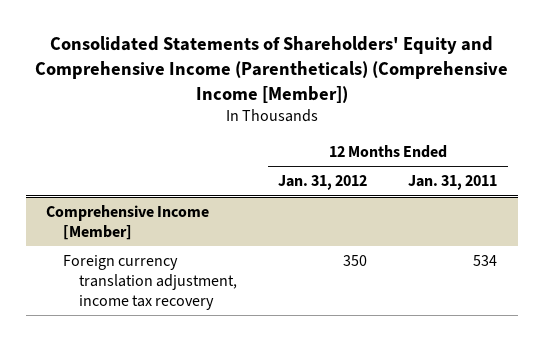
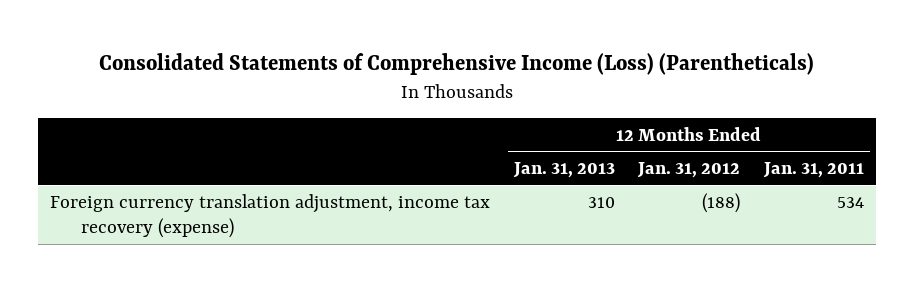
- Consolidated Statements of Shareholders' Equity and Comprehensive Income (Parentheticals) (Comprehensive Income [Member])
+ Consolidated Statements of Comprehensive Income (Loss) (Parentheticals)
- | 12 Months Ended Jan. 31, 2012 | 12 Months Ended Jan. 31, 2011
+ | 12 Months Ended Jan. 31, 2013 | 12 Months Ended Jan. 31, 2012 | 12 Months Ended Jan. 31, 2011
- Comprehensive Income [Member]
- Foreign currency translation adjustment, income tax recovery | 350 | 534
+ Foreign currency translation adjustment, income tax recovery (expense) | 310 | (188) | 534

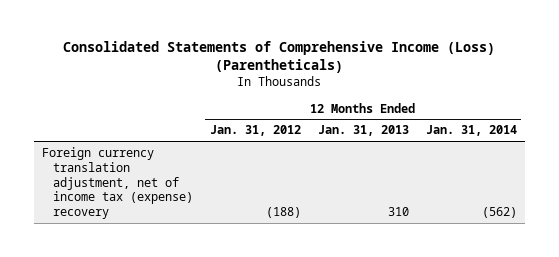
- | 12 Months Ended Jan. 31, 2013 | 12 Months Ended Jan. 31, 2012 | 12 Months Ended Jan. 31, 2011
+ | 12 Months Ended Jan. 31, 2012 | 12 Months Ended Jan. 31, 2013 | 12 Months Ended Jan. 31, 2014
- Foreign currency translation adjustment, income tax recovery (expense) | 310 | (188) | 534
+ Foreign currency translation adjustment, net of income tax (expense) recovery | (188) | 310 | (562)

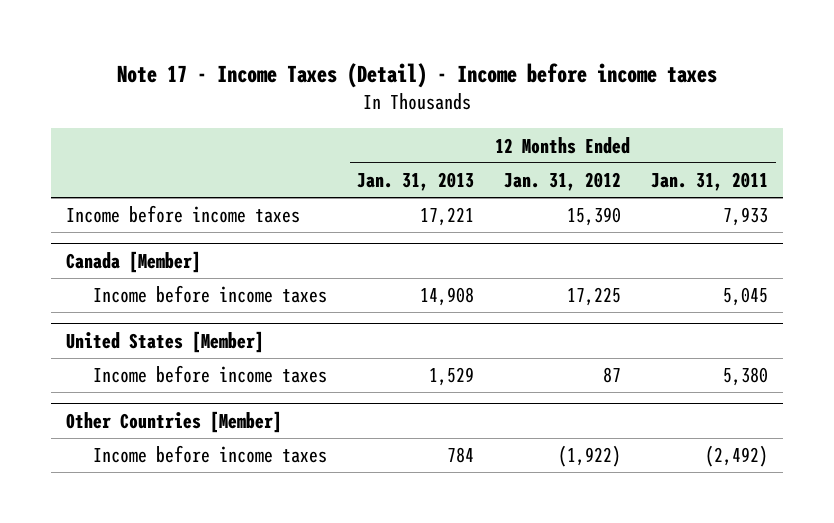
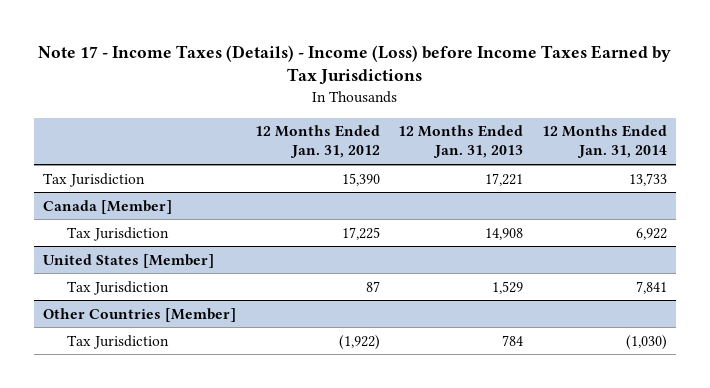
- Note 17 - Income Taxes (Detail) - Income before income taxes
+ Note 17 - Income Taxes (Details) - Income (Loss) before Income Taxes Earned by Tax Jurisdictions
- | 12 Months Ended Jan. 31, 2013 | 12 Months Ended Jan. 31, 2012 | 12 Months Ended Jan. 31, 2011
+ | 12 Months Ended Jan. 31, 2012 | 12 Months Ended Jan. 31, 2013 | 12 Months Ended Jan. 31, 2014
- Income before income taxes | 17,221 | 15,390 | 7,933
+ Tax Jurisdiction | 15,390 | 17,221 | 13,733
@ Canada [Member]
- Income before income taxes | 14,908 | 17,225 | 5,045
+ Tax Jurisdiction | 17,225 | 14,908 | 6,922
@ United States [Member]
- Income before income taxes | 1,529 | 87 | 5,380
+ Tax Jurisdiction | 87 | 1,529 | 7,841
@ Other Countries [Member]
- Income before income taxes | 784 | (1,922) | (2,492)
+ Tax Jurisdiction | (1,922) | 784 | (1,030)

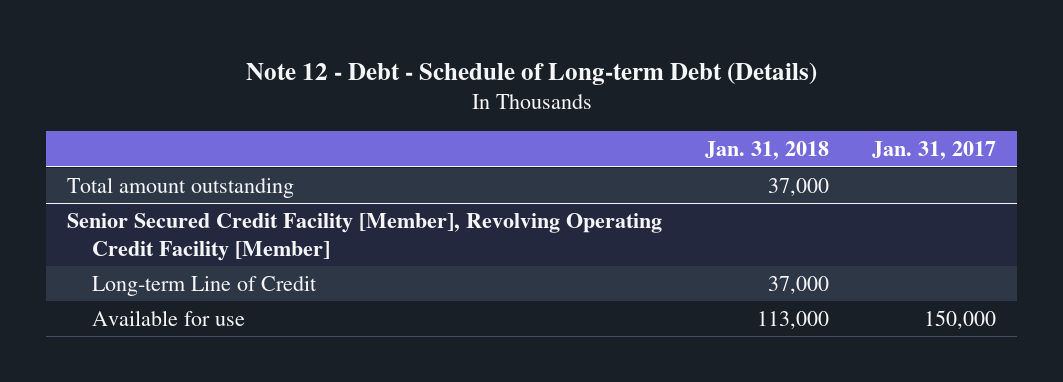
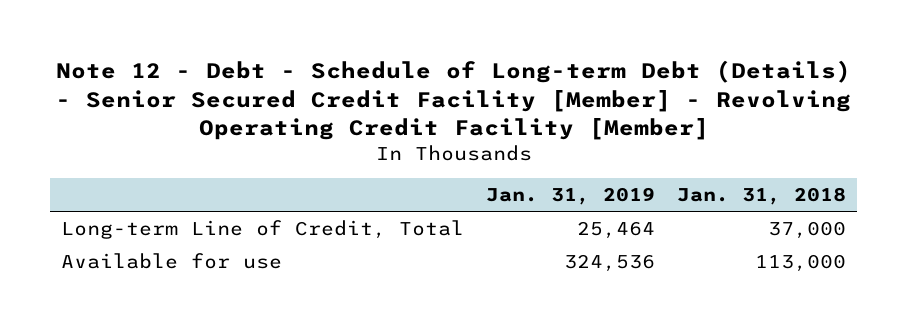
- Note 12 - Debt - Schedule of Long-term Debt (Details)
+ Note 12 - Debt - Schedule of Long-term Debt (Details) - Senior Secured Credit Facility [Member] - Revolving Operating Credit Facility [Member]
- | Jan. 31, 2018 | Jan. 31, 2017
+ | Jan. 31, 2019 | Jan. 31, 2018
- Total amount outstanding | 37,000 |
- Senior Secured Credit Facility [Member], Revolving Operating Credit Facility [Member]
- Long-term Line of Credit | 37,000 |
+ Long-term Line of Credit, Total | 25,464 | 37,000

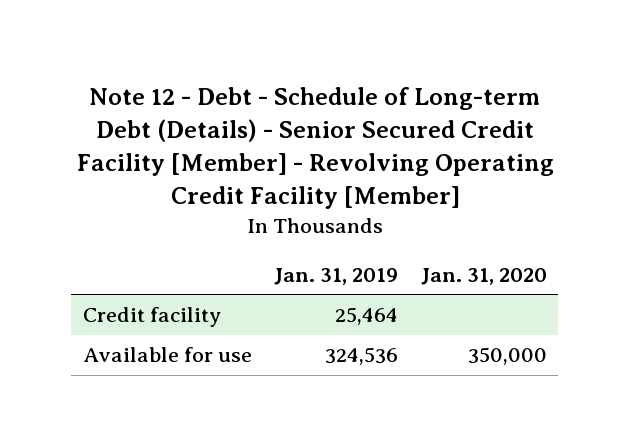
- | Jan. 31, 2019 | Jan. 31, 2018
+ | Jan. 31, 2019 | Jan. 31, 2020
- Long-term Line of Credit, Total | 25,464 | 37,000
+ Credit facility | 25,464 |

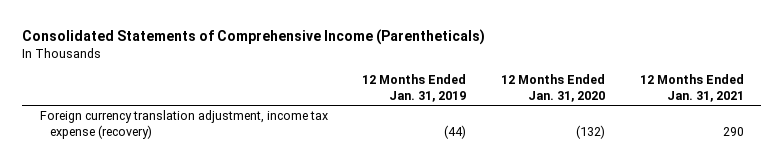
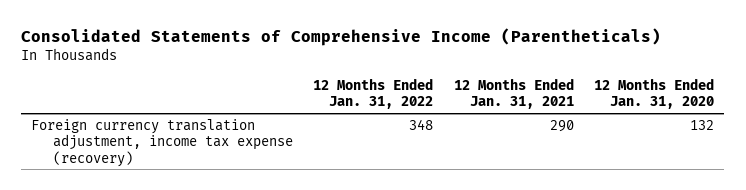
- | 12 Months Ended Jan. 31, 2019 | 12 Months Ended Jan. 31, 2020 | 12 Months Ended Jan. 31, 2021
+ | 12 Months Ended Jan. 31, 2022 | 12 Months Ended Jan. 31, 2021 | 12 Months Ended Jan. 31, 2020
- Foreign currency translation adjustment, income tax expense (recovery) | (44) | (132) | 290
+ Foreign currency translation adjustment, income tax expense (recovery) | 348 | 290 | 132

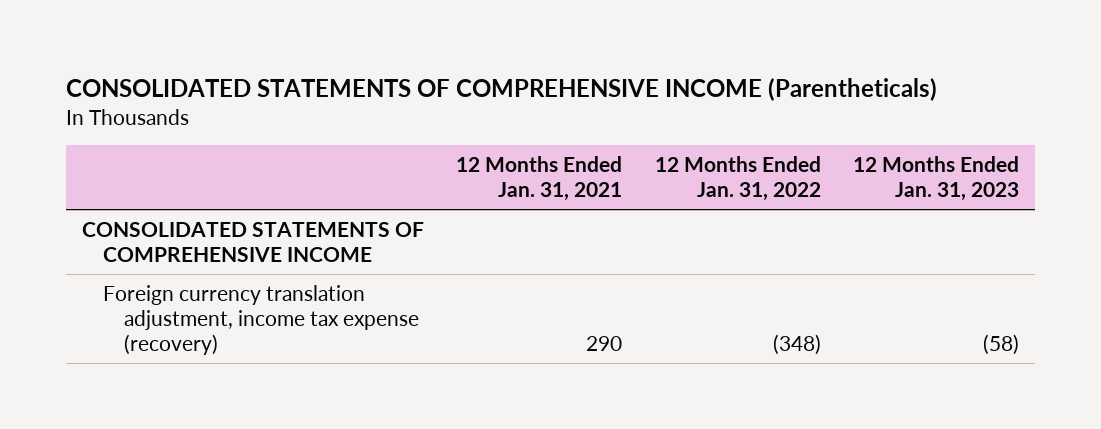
- Consolidated Statements of Comprehensive Income (Parentheticals)
+ CONSOLIDATED STATEMENTS OF COMPREHENSIVE INCOME (Parentheticals)
- | 12 Months Ended Jan. 31, 2022 | 12 Months Ended Jan. 31, 2021 | 12 Months Ended Jan. 31, 2020
+ | 12 Months Ended Jan. 31, 2021 | 12 Months Ended Jan. 31, 2022 | 12 Months Ended Jan. 31, 2023
- Foreign currency translation adjustment, income tax expense (recovery) | 348 | 290 | 132
+ CONSOLIDATED STATEMENTS OF COMPREHENSIVE INCOME
+ Foreign currency translation adjustment, income tax expense (recovery) | 290 | (348) | (58)

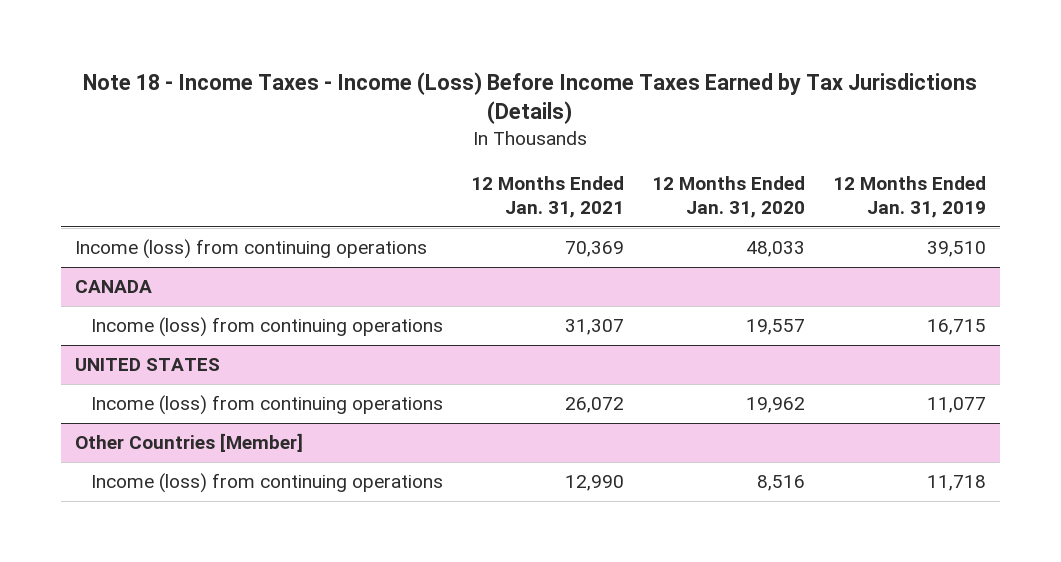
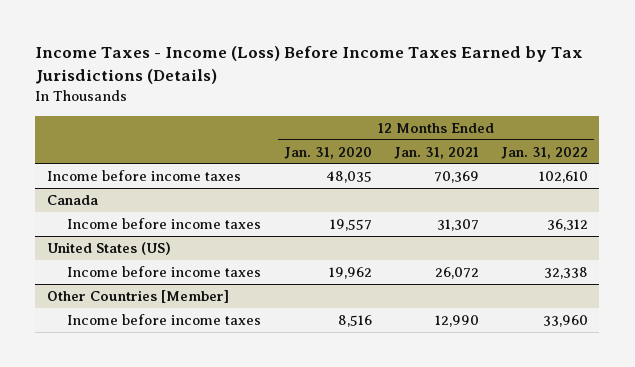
- Note 18 - Income Taxes - Income (Loss) Before Income Taxes Earned by Tax Jurisdictions (Details)
+ Income Taxes - Income (Loss) Before Income Taxes Earned by Tax Jurisdictions (Details)
- | 12 Months Ended Jan. 31, 2021 | 12 Months Ended Jan. 31, 2020 | 12 Months Ended Jan. 31, 2019
+ | 12 Months Ended Jan. 31, 2020 | 12 Months Ended Jan. 31, 2021 | 12 Months Ended Jan. 31, 2022
- Income (loss) from continuing operations | 70,369 | 48,033 | 39,510
- CANADA
- Income (loss) from continuing operations | 31,307 | 19,557 | 16,715
- UNITED STATES
- Income (loss) from continuing operations | 26,072 | 19,962 | 11,077
+ Income before income taxes | 48,035 | 70,369 | 102,610
+ Canada
+ Income before income taxes | 19,557 | 31,307 | 36,312
+ United States (US)
+ Income before income taxes | 19,962 | 26,072 | 32,338
@ Other Countries [Member]
- Income (loss) from continuing operations | 12,990 | 8,516 | 11,718
+ Income before income taxes | 8,516 | 12,990 | 33,960

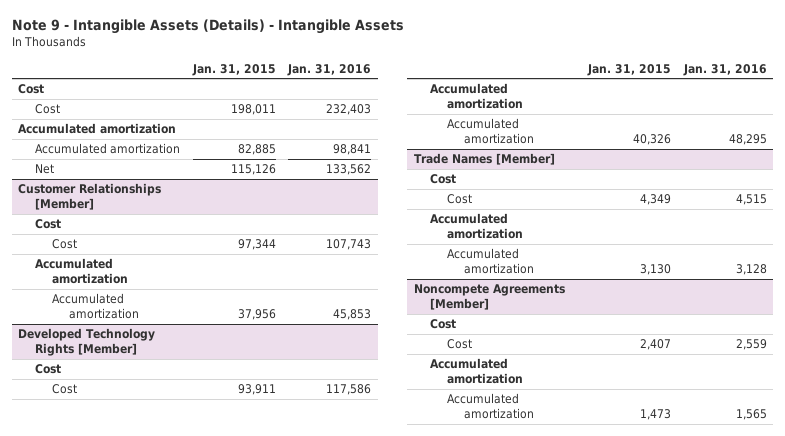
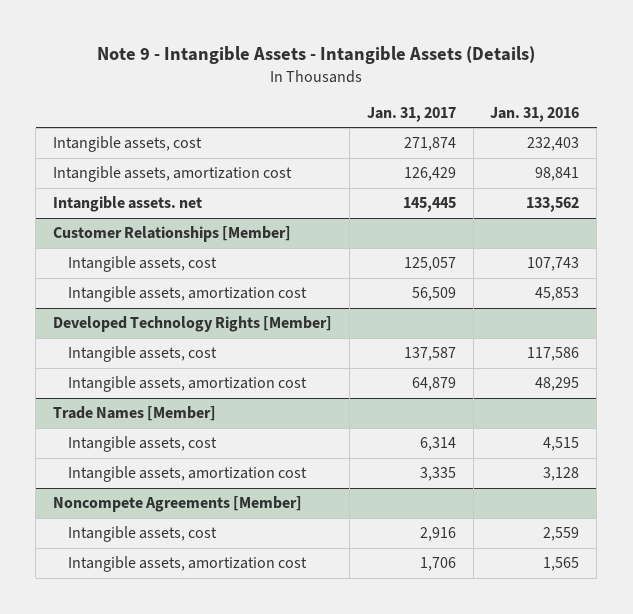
- Note 9 - Intangible Assets (Details) - Intangible Assets
+ Note 9 - Intangible Assets - Intangible Assets (Details)
- | Jan. 31, 2015 | Jan. 31, 2016
+ | Jan. 31, 2017 | Jan. 31, 2016
- Cost
- Cost | 198,011 | 232,403
- Accumulated amortization
- Accumulated amortization | 82,885 | 98,841
- Net | 115,126 | 133,562
+ Intangible assets, cost | 271,874 | 232,403
+ Intangible assets, amortization cost | 126,429 | 98,841
+ Intangible assets. net | 145,445 | 133,562
@ Customer Relationships [Member]
- Cost
- Cost | 97,344 | 107,743
- Accumulated amortization
- Accumulated amortization | 37,956 | 45,853
+ Intangible assets, cost | 125,057 | 107,743
+ Intangible assets, amortization cost | 56,509 | 45,853
@ Developed Technology Rights [Member]
- Cost
- Cost | 93,911 | 117,586
- Accumulated amortization
- Accumulated amortization | 40,326 | 48,295
+ Intangible assets, cost | 137,587 | 117,586
+ Intangible assets, amortization cost | 64,879 | 48,295
@ Trade Names [Member]
- Cost
- Cost | 4,349 | 4,515
- Accumulated amortization
- Accumulated amortization | 3,130 | 3,128
+ Intangible assets, cost | 6,314 | 4,515
+ Intangible assets, amortization cost | 3,335 | 3,128
@ Noncompete Agreements [Member]
- Cost
- Cost | 2,407 | 2,559
- Accumulated amortization
- Accumulated amortization | 1,473 | 1,565
+ Intangible assets, cost | 2,916 | 2,559
+ Intangible assets, amortization cost | 1,706 | 1,565

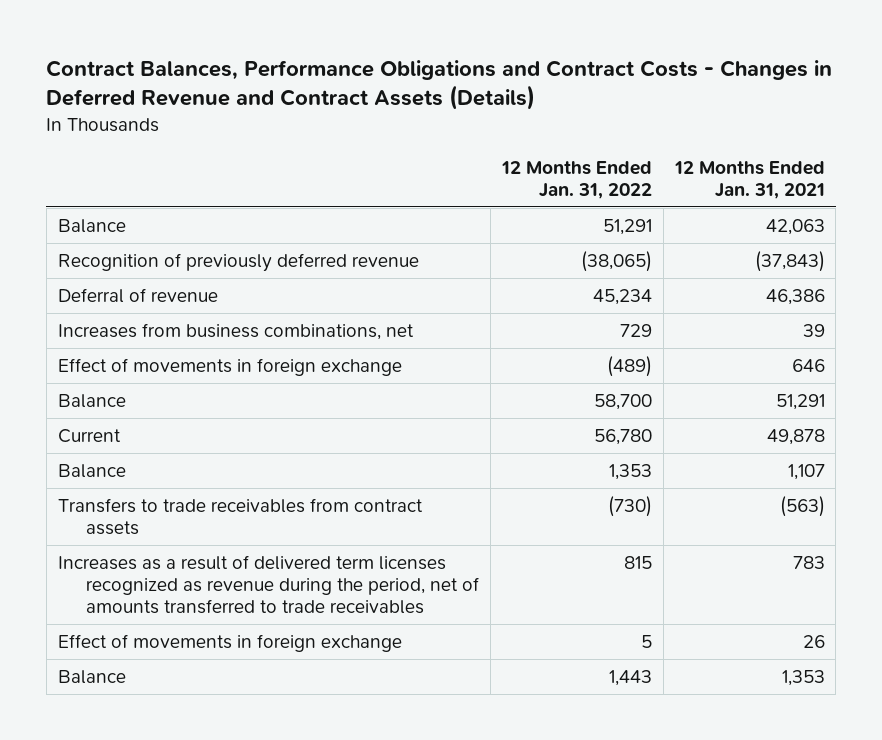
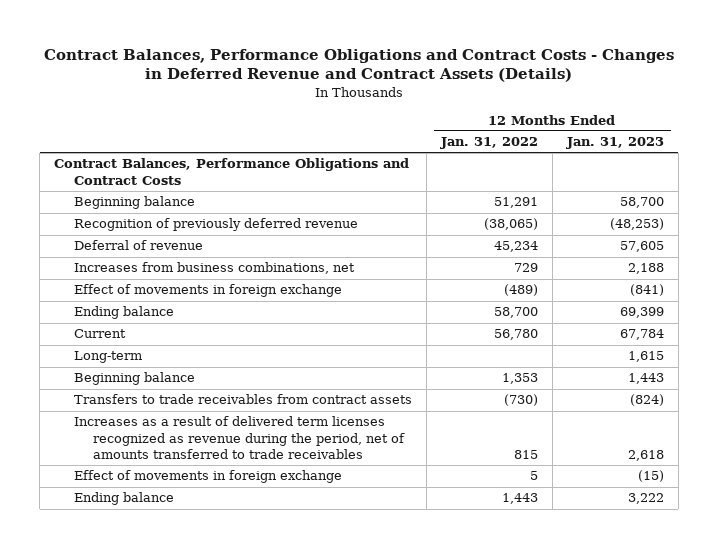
- | 12 Months Ended Jan. 31, 2022 | 12 Months Ended Jan. 31, 2021
+ | 12 Months Ended Jan. 31, 2022 | 12 Months Ended Jan. 31, 2023
- Balance | 51,291 | 42,063
+ Contract Balances, Performance Obligations and Contract Costs
+ Beginning balance | 51,291 | 58,700
- Balance | 58,700 | 51,291
+ Ending balance | 58,700 | 69,399
- Balance | 1,353 | 1,107
+ Long-term | | 1,615
+ Beginning balance | 1,353 | 1,443
- Balance | 1,443 | 1,353
+ Ending balance | 1,443 | 3,222

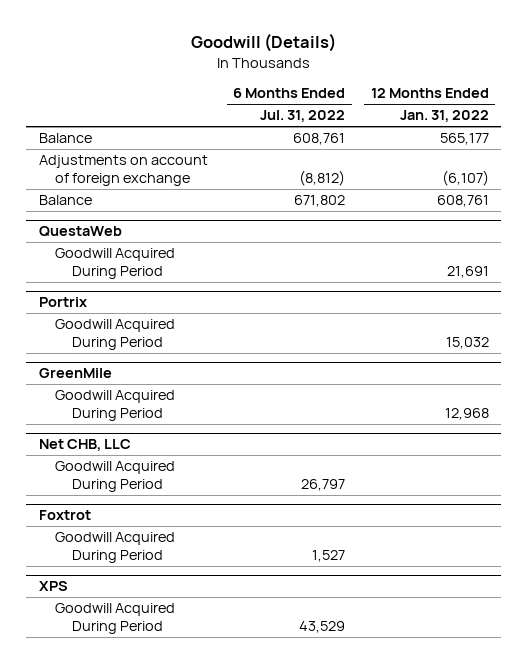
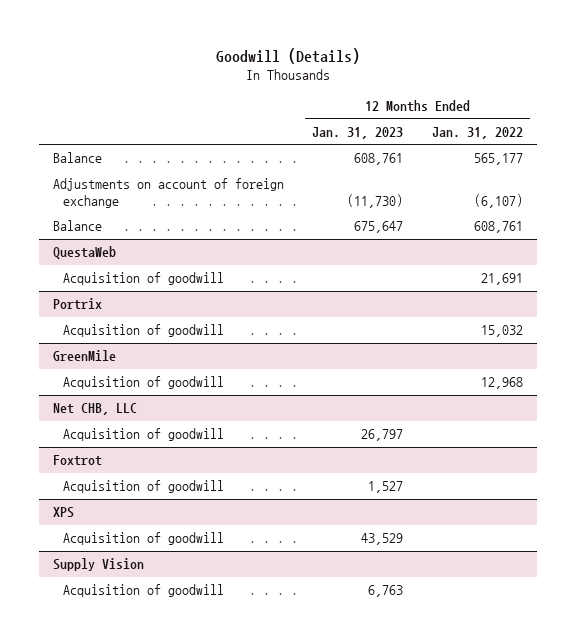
- | 6 Months Ended Jul. 31, 2022 | 12 Months Ended Jan. 31, 2022
+ | 12 Months Ended Jan. 31, 2023 | 12 Months Ended Jan. 31, 2022
@ QuestaWeb
- Goodwill Acquired During Period | | 21,691
+ Acquisition of goodwill | | 21,691
@ Portrix
- Goodwill Acquired During Period | | 15,032
+ Acquisition of goodwill | | 15,032
@ GreenMile
- Goodwill Acquired During Period | | 12,968
+ Acquisition of goodwill | | 12,968
@ Net CHB, LLC
- Goodwill Acquired During Period | 26,797 |
+ Acquisition of goodwill | 26,797 |
@ Foxtrot
- Goodwill Acquired During Period | 1,527 |
+ Acquisition of goodwill | 1,527 |
@ XPS
- Goodwill Acquired During Period | 43,529 |
+ Acquisition of goodwill | 43,529 |
+ Supply Vision
+ Acquisition of goodwill | 6,763 |

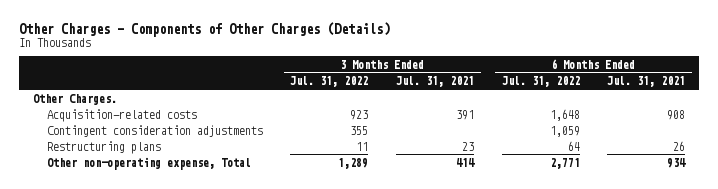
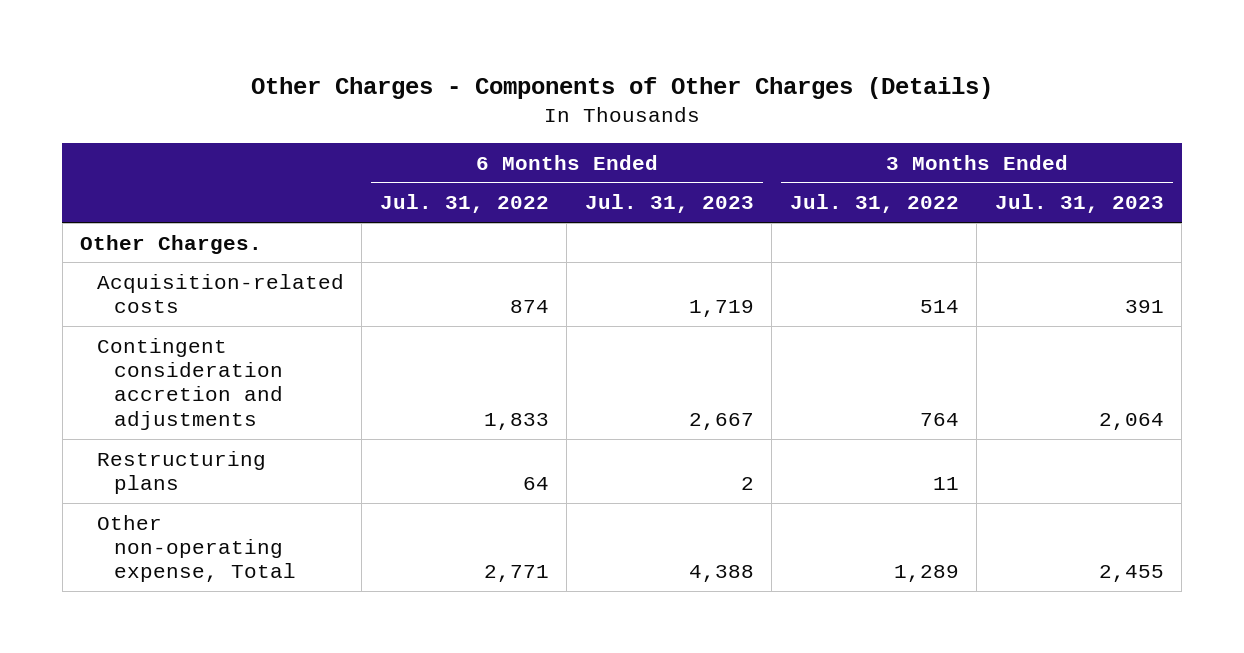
- | 3 Months Ended Jul. 31, 2022 | 3 Months Ended Jul. 31, 2021 | 6 Months Ended Jul. 31, 2022 | 6 Months Ended Jul. 31, 2021
+ | 6 Months Ended Jul. 31, 2022 | 6 Months Ended Jul. 31, 2023 | 3 Months Ended Jul. 31, 2022 | 3 Months Ended Jul. 31, 2023
- Acquisition-related costs | 923 | 391 | 1,648 | 908
- Contingent consideration adjustments | 355 | | 1,059 |
+ Acquisition-related costs | 874 | 1,719 | 514 | 391
+ Contingent consideration accretion and adjustments | 1,833 | 2,667 | 764 | 2,064

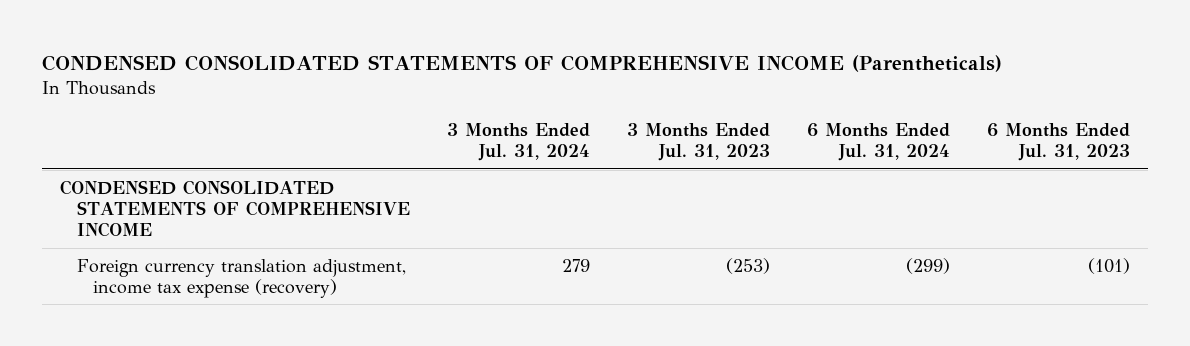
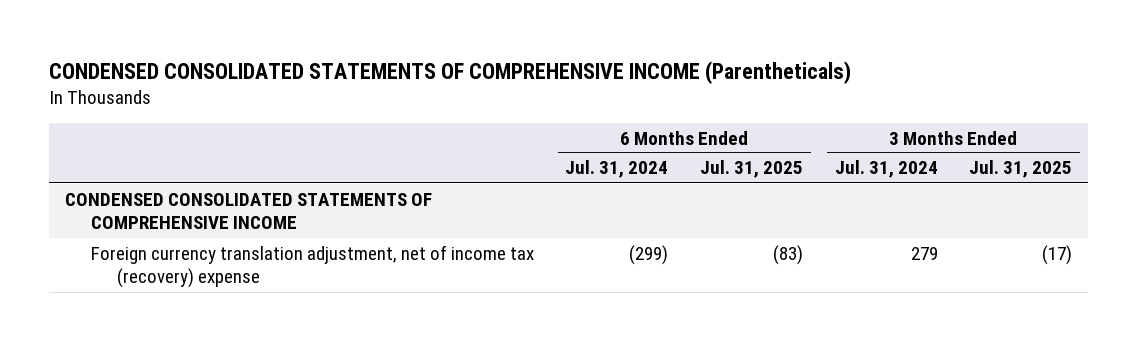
- | 3 Months Ended Jul. 31, 2024 | 3 Months Ended Jul. 31, 2023 | 6 Months Ended Jul. 31, 2024 | 6 Months Ended Jul. 31, 2023
+ | 6 Months Ended Jul. 31, 2024 | 6 Months Ended Jul. 31, 2025 | 3 Months Ended Jul. 31, 2024 | 3 Months Ended Jul. 31, 2025
- Foreign currency translation adjustment, income tax expense (recovery) | 279 | (253) | (299) | (101)
+ Foreign currency translation adjustment, net of income tax (recovery) expense | (299) | (83) | 279 | (17)

